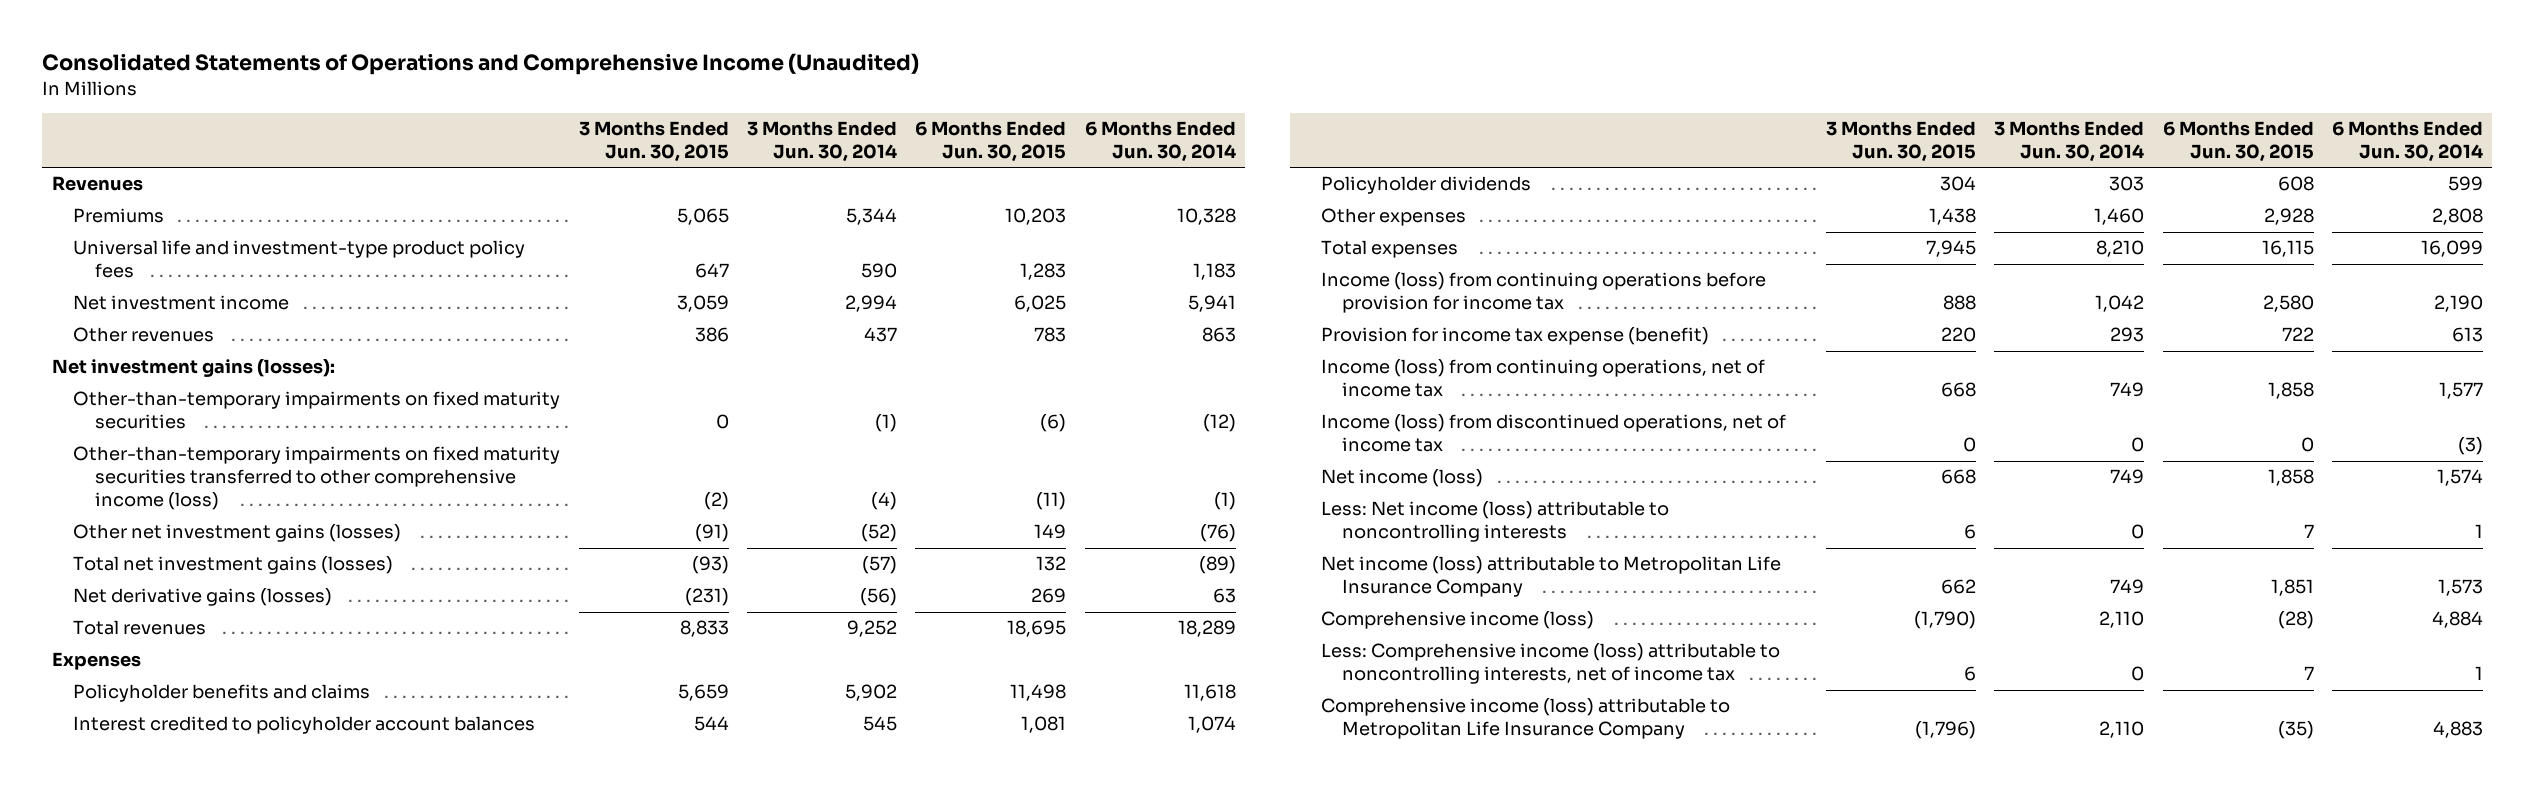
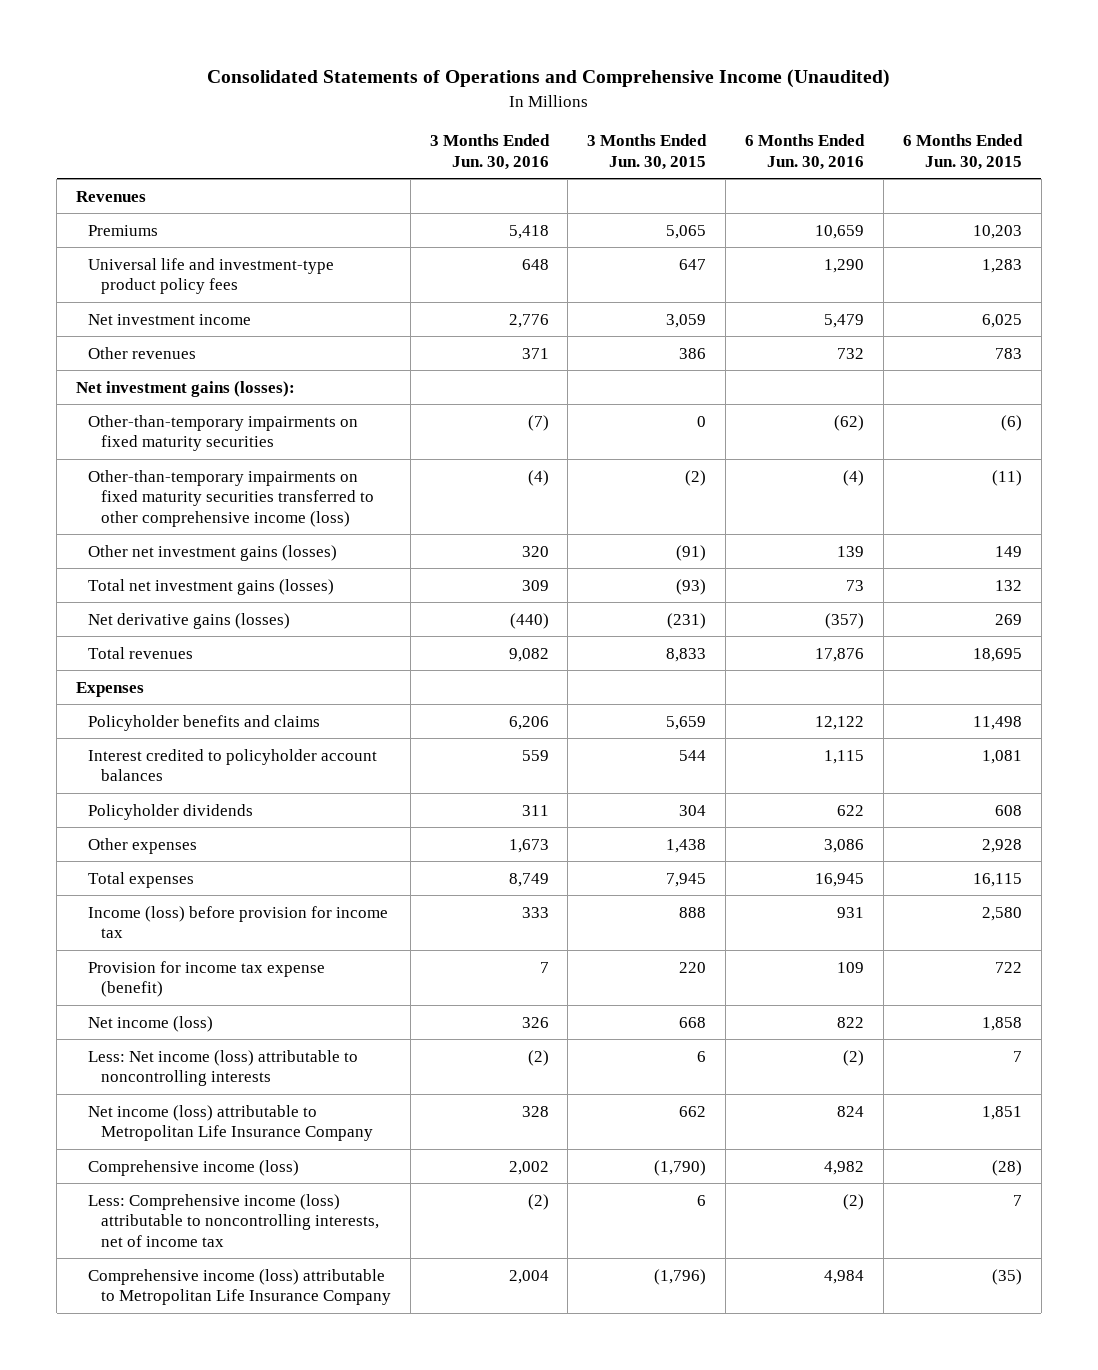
- | 3 Months Ended Jun. 30, 2015 | 3 Months Ended Jun. 30, 2014 | 6 Months Ended Jun. 30, 2015 | 6 Months Ended Jun. 30, 2014
+ | 3 Months Ended Jun. 30, 2016 | 3 Months Ended Jun. 30, 2015 | 6 Months Ended Jun. 30, 2016 | 6 Months Ended Jun. 30, 2015
- Income (loss) from continuing operations before provision for income tax | 888 | 1,042 | 2,580 | 2,190
+ Income (loss) before provision for income tax | 333 | 888 | 931 | 2,580
- Income (loss) from continuing operations, net of income tax | 668 | 749 | 1,858 | 1,577
- Income (loss) from discontinued operations, net of income tax | 0 | 0 | 0 | (3)

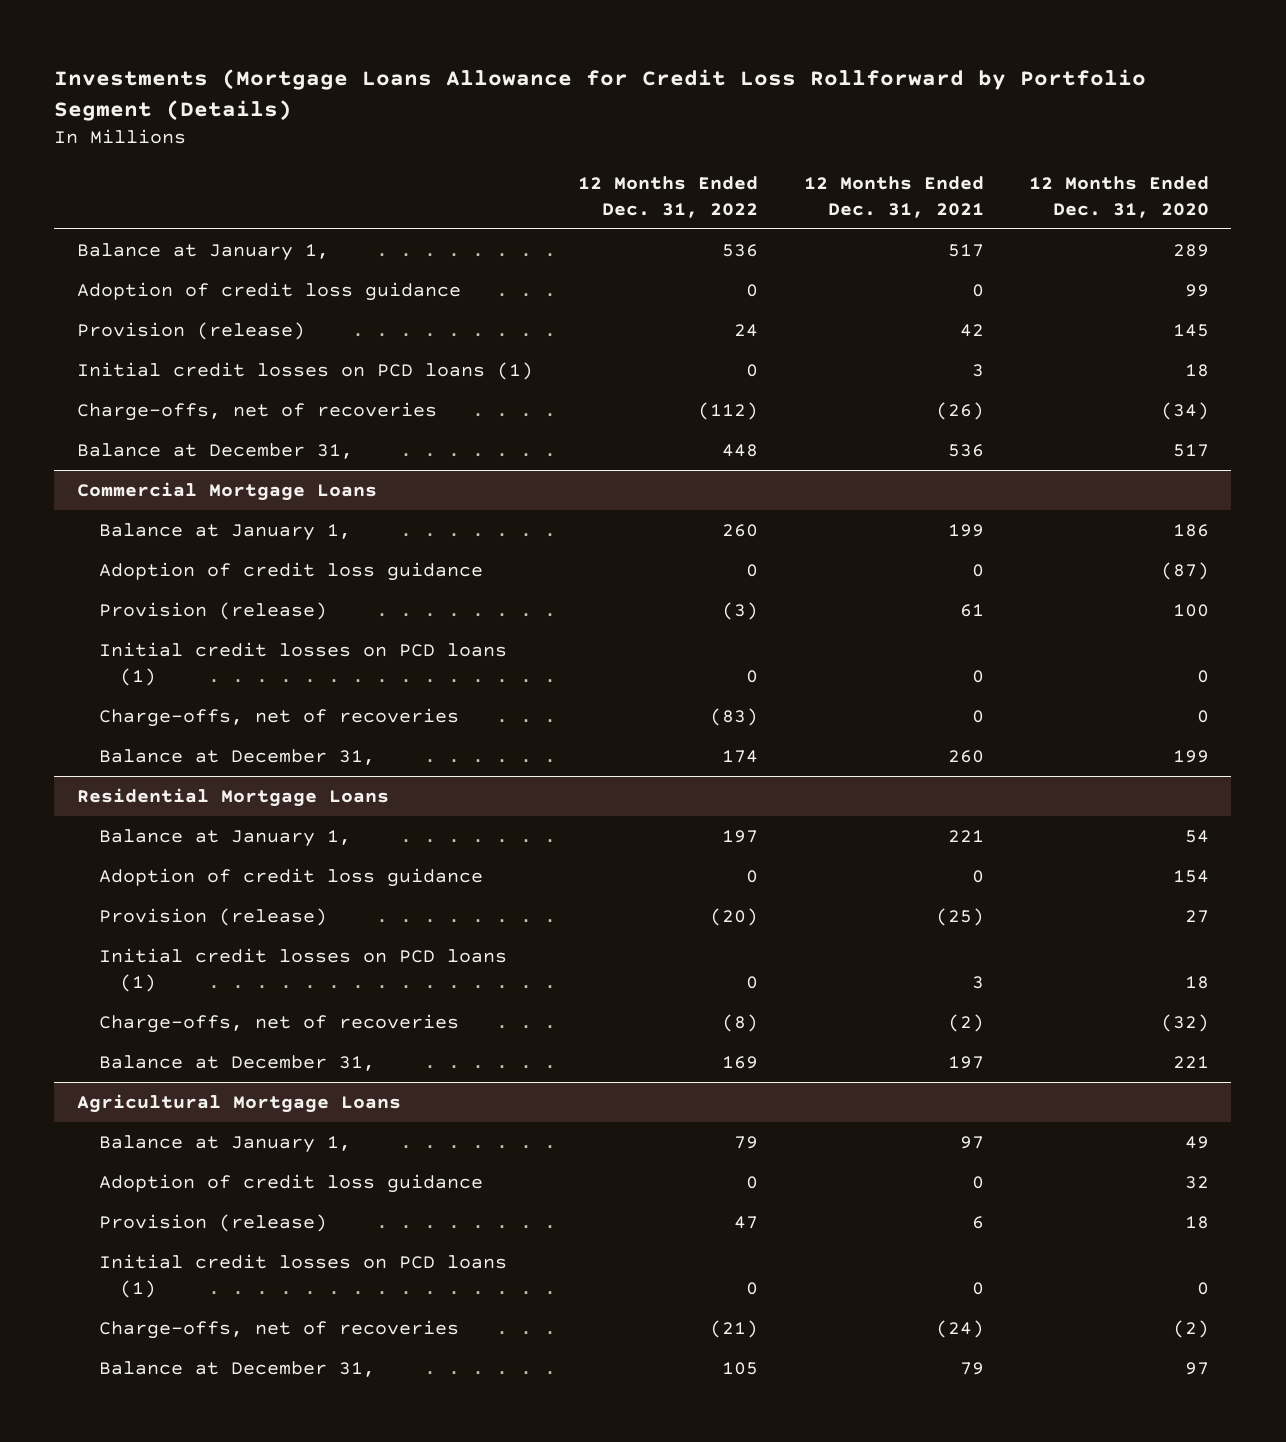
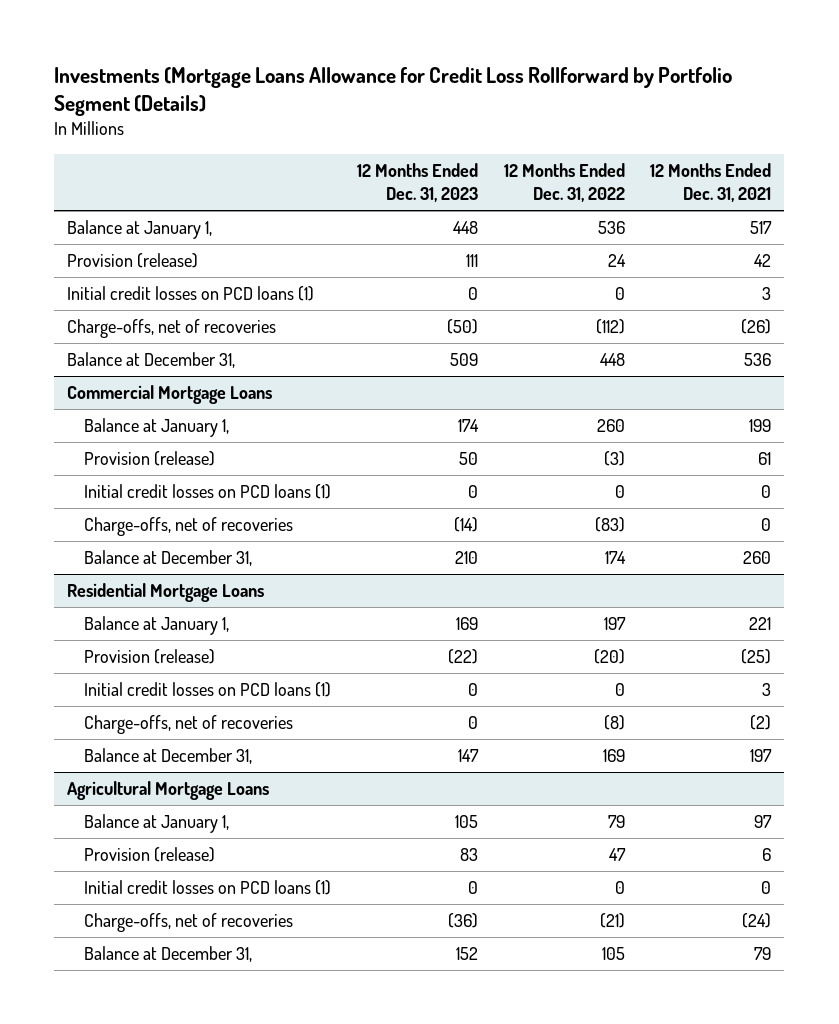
- | 12 Months Ended Dec. 31, 2022 | 12 Months Ended Dec. 31, 2021 | 12 Months Ended Dec. 31, 2020
+ | 12 Months Ended Dec. 31, 2023 | 12 Months Ended Dec. 31, 2022 | 12 Months Ended Dec. 31, 2021
- Adoption of credit loss guidance | 0 | 0 | 99
@ Commercial Mortgage Loans
- Adoption of credit loss guidance | 0 | 0 | (87)
@ Residential Mortgage Loans
- Adoption of credit loss guidance | 0 | 0 | 154
@ Agricultural Mortgage Loans
- Adoption of credit loss guidance | 0 | 0 | 32

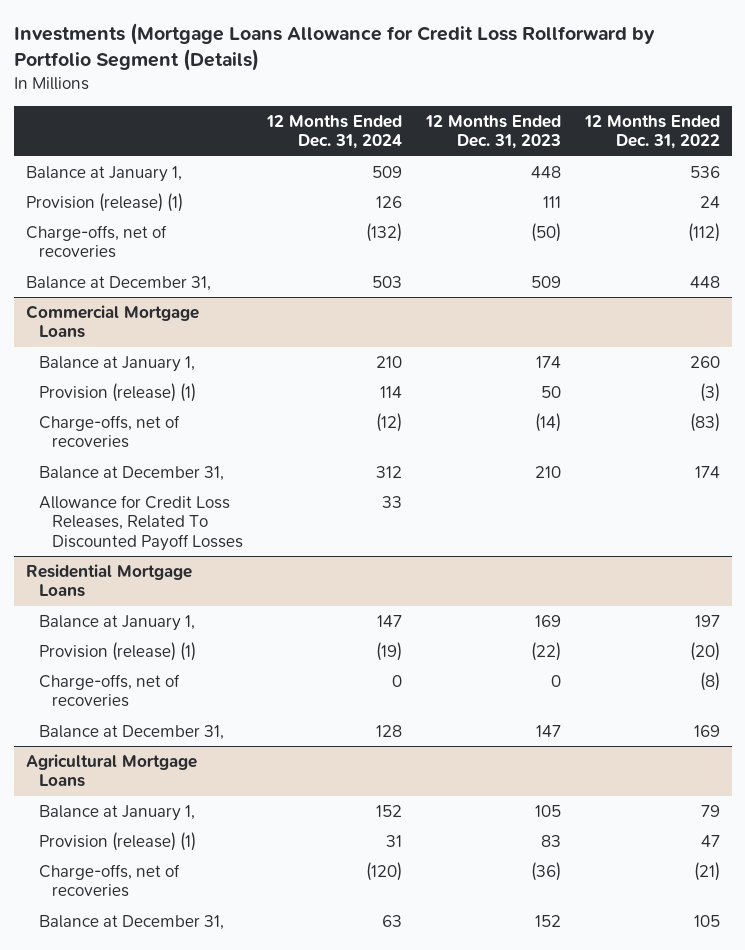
- | 12 Months Ended Dec. 31, 2023 | 12 Months Ended Dec. 31, 2022 | 12 Months Ended Dec. 31, 2021
+ | 12 Months Ended Dec. 31, 2024 | 12 Months Ended Dec. 31, 2023 | 12 Months Ended Dec. 31, 2022
- Provision (release) | 111 | 24 | 42
- Initial credit losses on PCD loans (1) | 0 | 0 | 3
+ Provision (release) (1) | 126 | 111 | 24
@ Commercial Mortgage Loans
- Provision (release) | 50 | (3) | 61
- Initial credit losses on PCD loans (1) | 0 | 0 | 0
+ Provision (release) (1) | 114 | 50 | (3)
+ Allowance for Credit Loss Releases, Related To Discounted Payoff Losses | 33 | |
@ Residential Mortgage Loans
- Provision (release) | (22) | (20) | (25)
- Initial credit losses on PCD loans (1) | 0 | 0 | 3
+ Provision (release) (1) | (19) | (22) | (20)
@ Agricultural Mortgage Loans
- Provision (release) | 83 | 47 | 6
- Initial credit losses on PCD loans (1) | 0 | 0 | 0
+ Provision (release) (1) | 31 | 83 | 47

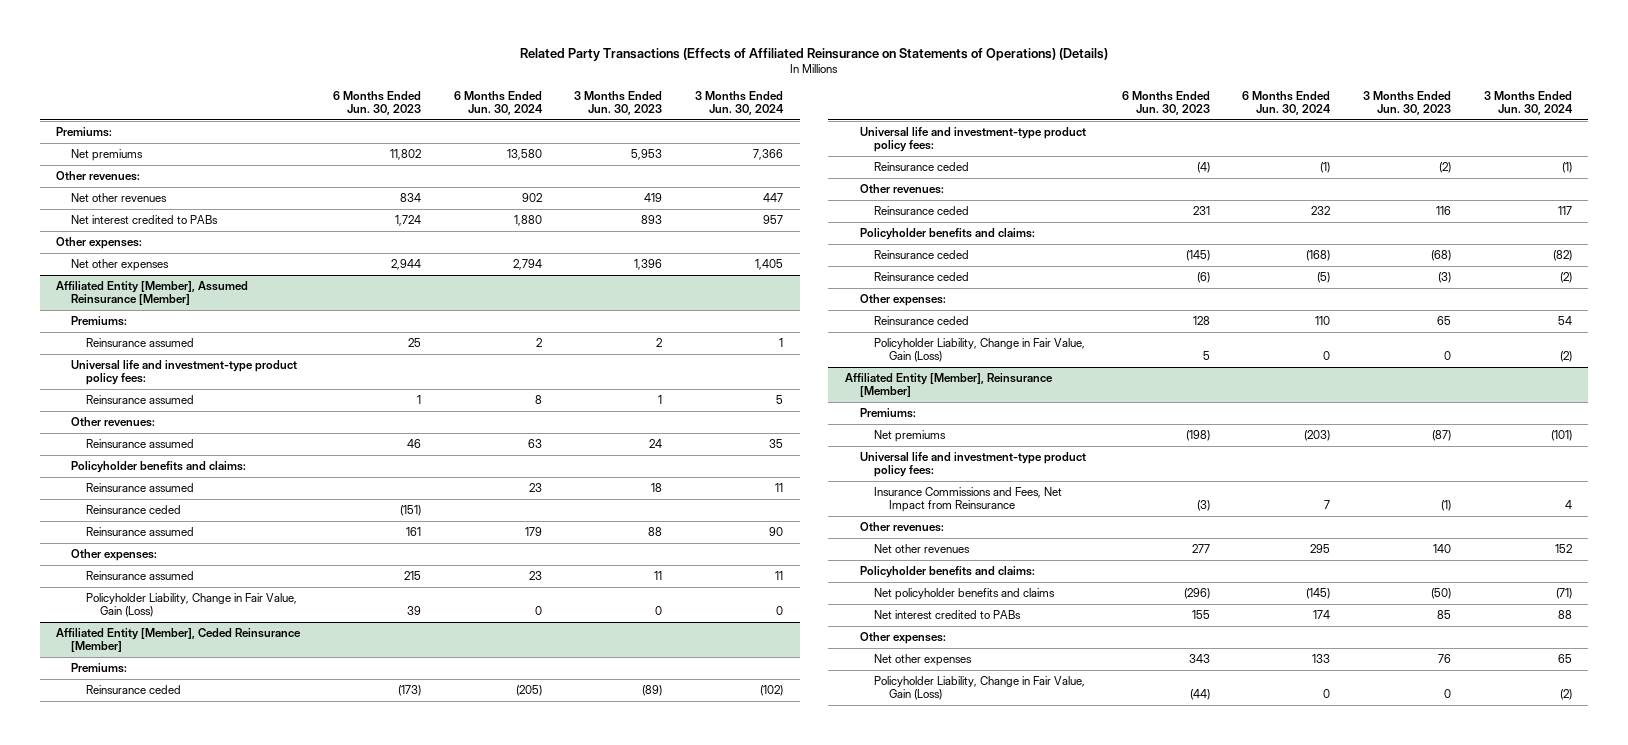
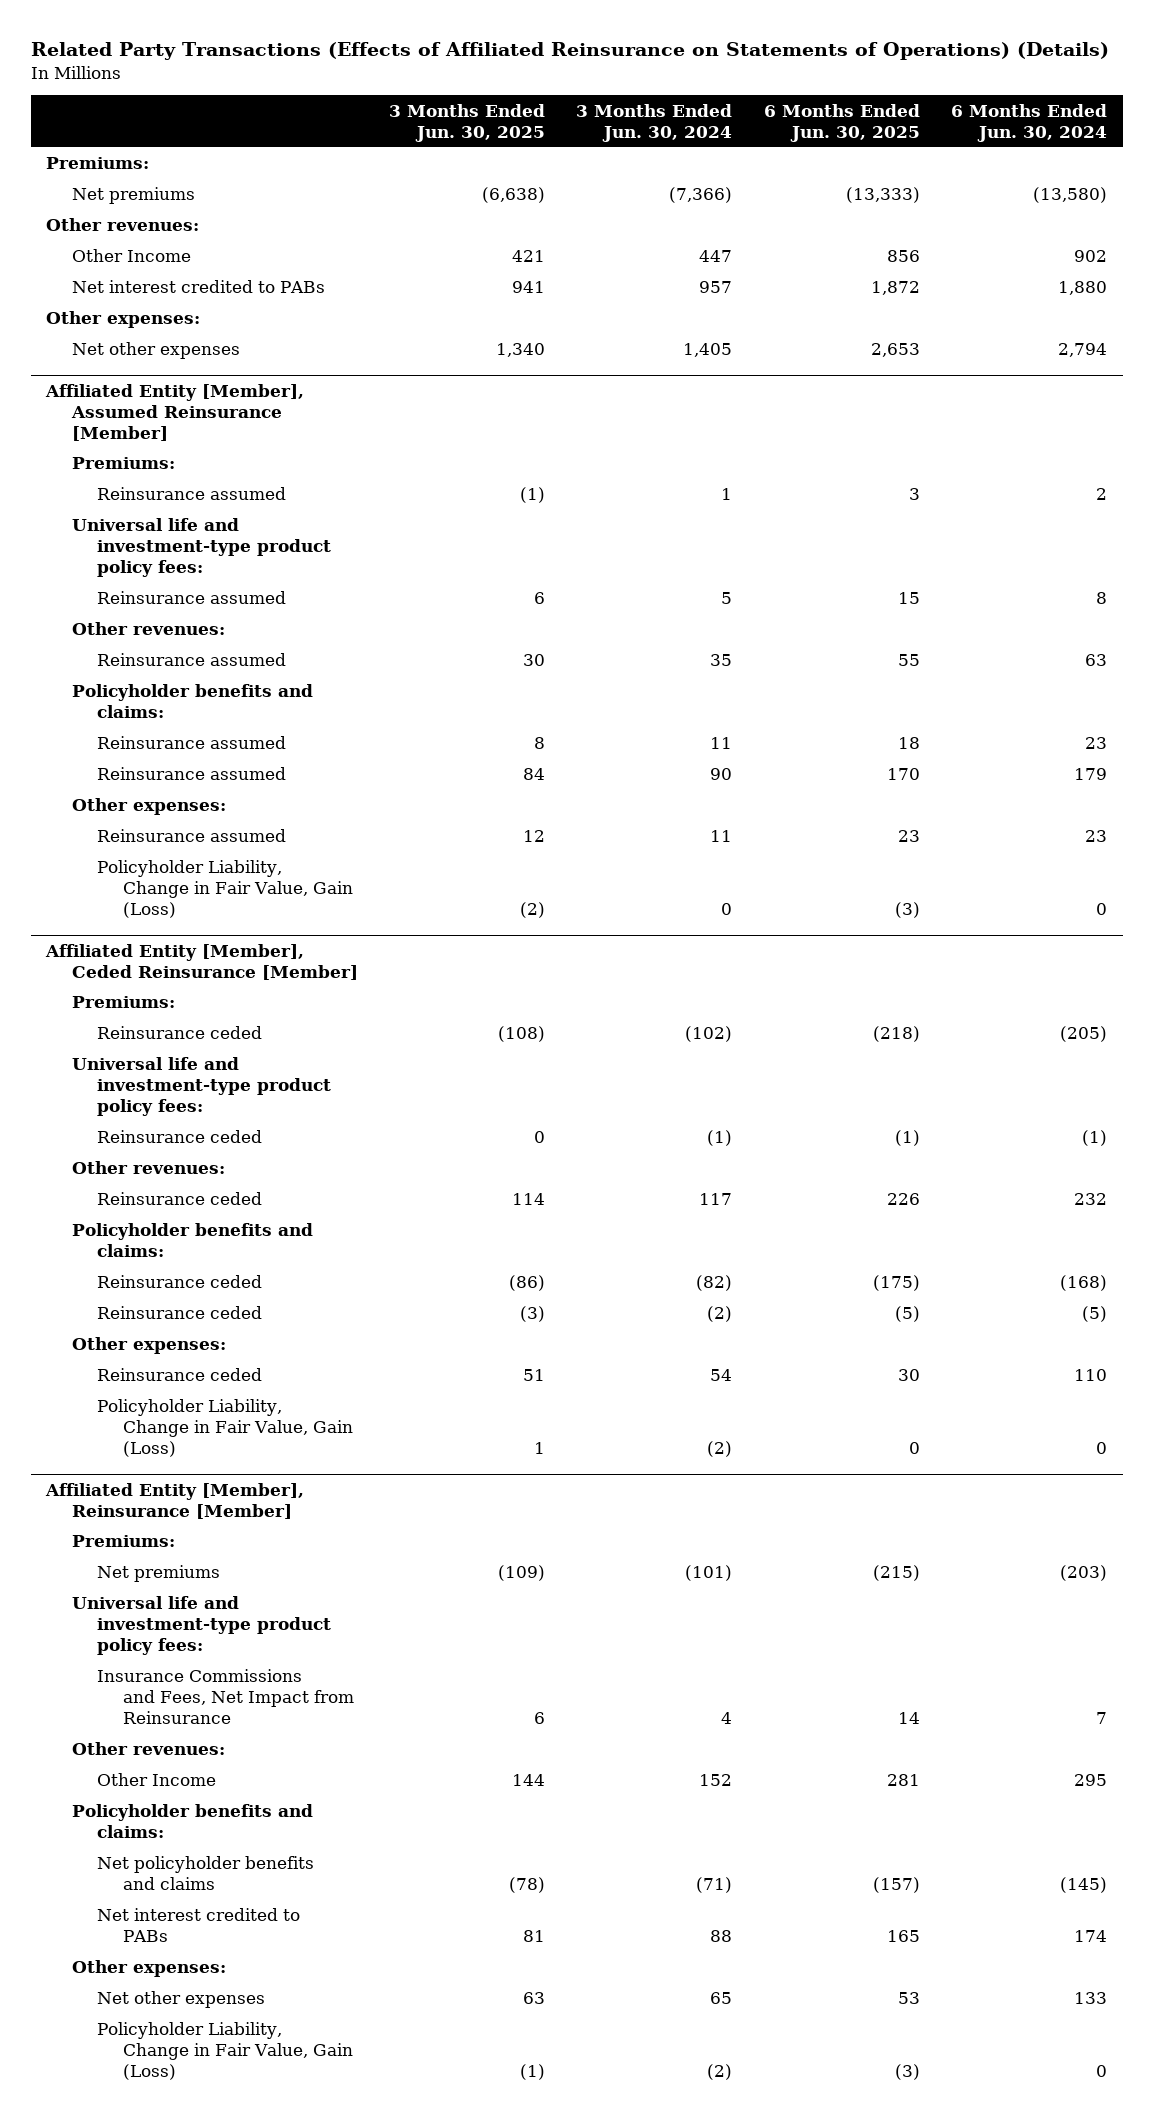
- | 6 Months Ended Jun. 30, 2023 | 6 Months Ended Jun. 30, 2024 | 3 Months Ended Jun. 30, 2023 | 3 Months Ended Jun. 30, 2024
+ | 3 Months Ended Jun. 30, 2025 | 3 Months Ended Jun. 30, 2024 | 6 Months Ended Jun. 30, 2025 | 6 Months Ended Jun. 30, 2024
- Net premiums | 11,802 | 13,580 | 5,953 | 7,366
+ Net premiums | (6,638) | (7,366) | (13,333) | (13,580)
- Net other revenues | 834 | 902 | 419 | 447
+ Other Income | 421 | 447 | 856 | 902
@ Affiliated Entity [Member], Assumed Reinsurance [Member]
- Reinsurance ceded | (151) | | |
@ Affiliated Entity [Member], Reinsurance [Member]
- Net other revenues | 277 | 295 | 140 | 152
+ Other Income | 144 | 152 | 281 | 295

